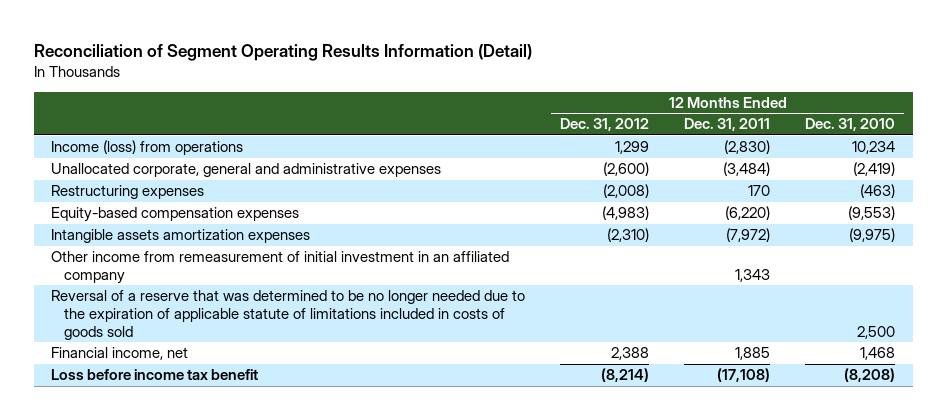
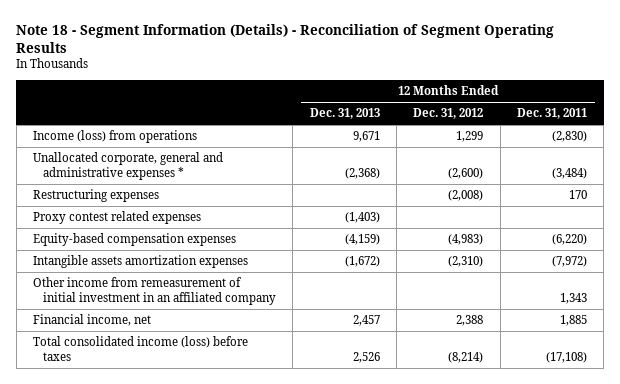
- Reconciliation of Segment Operating Results Information (Detail)
+ Note 18 - Segment Information (Details) - Reconciliation of Segment Operating Results
- | 12 Months Ended Dec. 31, 2012 | 12 Months Ended Dec. 31, 2011 | 12 Months Ended Dec. 31, 2010
+ | 12 Months Ended Dec. 31, 2013 | 12 Months Ended Dec. 31, 2012 | 12 Months Ended Dec. 31, 2011
- Unallocated corporate, general and administrative expenses | (2,600) | (3,484) | (2,419)
+ Unallocated corporate, general and administrative expenses * | (2,368) | (2,600) | (3,484)
+ Proxy contest related expenses | (1,403) | |
- Reversal of a reserve that was determined to be no longer needed due to the expiration of applicable statute of limitations included in costs of goods sold | | | 2,500
- Loss before income tax benefit | (8,214) | (17,108) | (8,208)
+ Total consolidated income (loss) before taxes | 2,526 | (8,214) | (17,108)

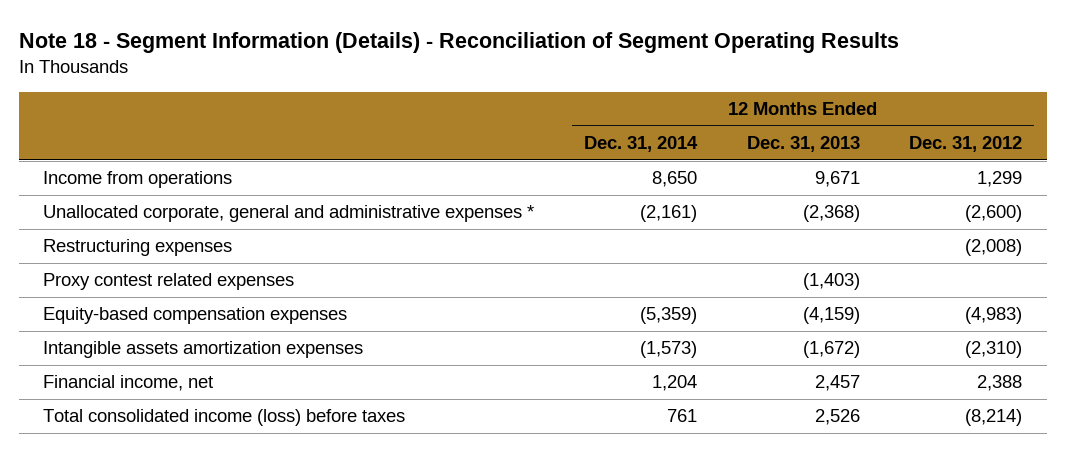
- | 12 Months Ended Dec. 31, 2013 | 12 Months Ended Dec. 31, 2012 | 12 Months Ended Dec. 31, 2011
+ | 12 Months Ended Dec. 31, 2014 | 12 Months Ended Dec. 31, 2013 | 12 Months Ended Dec. 31, 2012
- Income (loss) from operations | 9,671 | 1,299 | (2,830)
+ Income from operations | 8,650 | 9,671 | 1,299
- Other income from remeasurement of initial investment in an affiliated company | | | 1,343

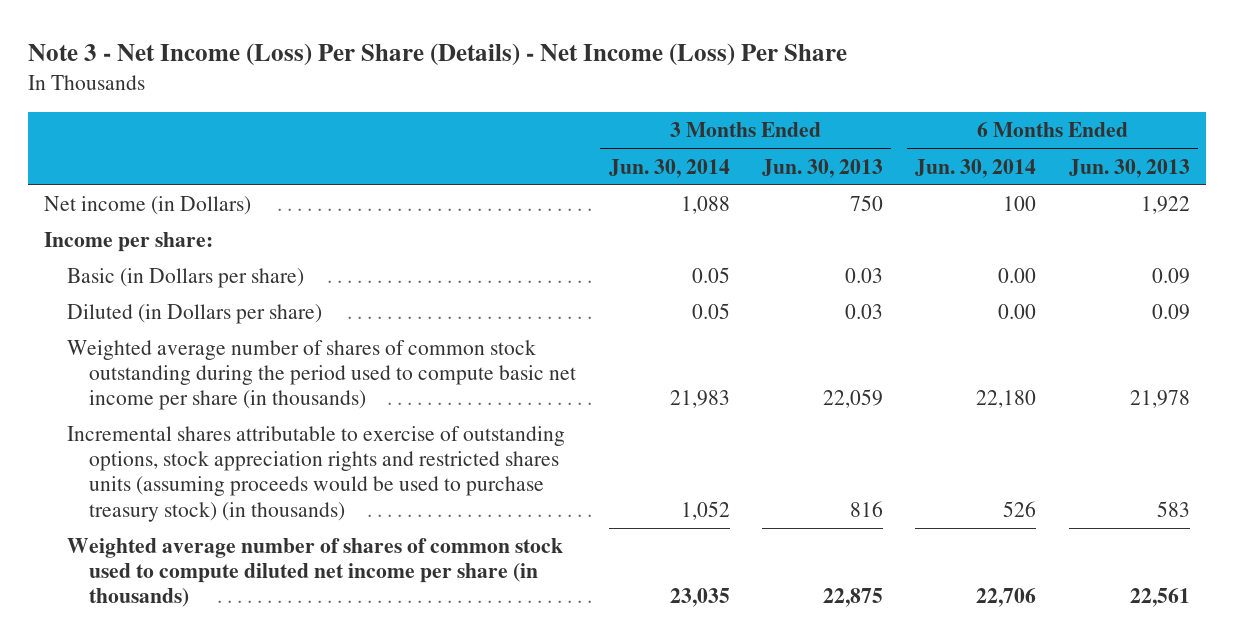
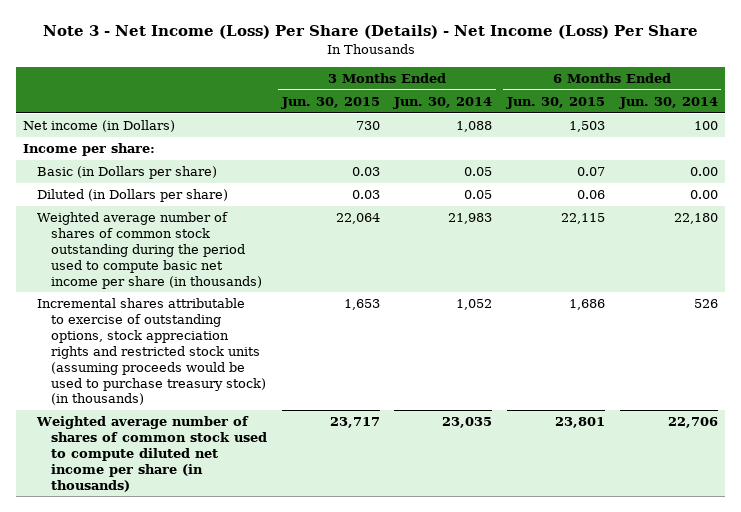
- | 3 Months Ended Jun. 30, 2014 | 3 Months Ended Jun. 30, 2013 | 6 Months Ended Jun. 30, 2014 | 6 Months Ended Jun. 30, 2013
+ | 3 Months Ended Jun. 30, 2015 | 3 Months Ended Jun. 30, 2014 | 6 Months Ended Jun. 30, 2015 | 6 Months Ended Jun. 30, 2014
- Incremental shares attributable to exercise of outstanding options, stock appreciation rights and restricted shares units (assuming proceeds would be used to purchase treasury stock) (in thousands) | 1,052 | 816 | 526 | 583
+ Incremental shares attributable to exercise of outstanding options, stock appreciation rights and restricted stock units (assuming proceeds would be used to purchase treasury stock) (in thousands) | 1,653 | 1,052 | 1,686 | 526

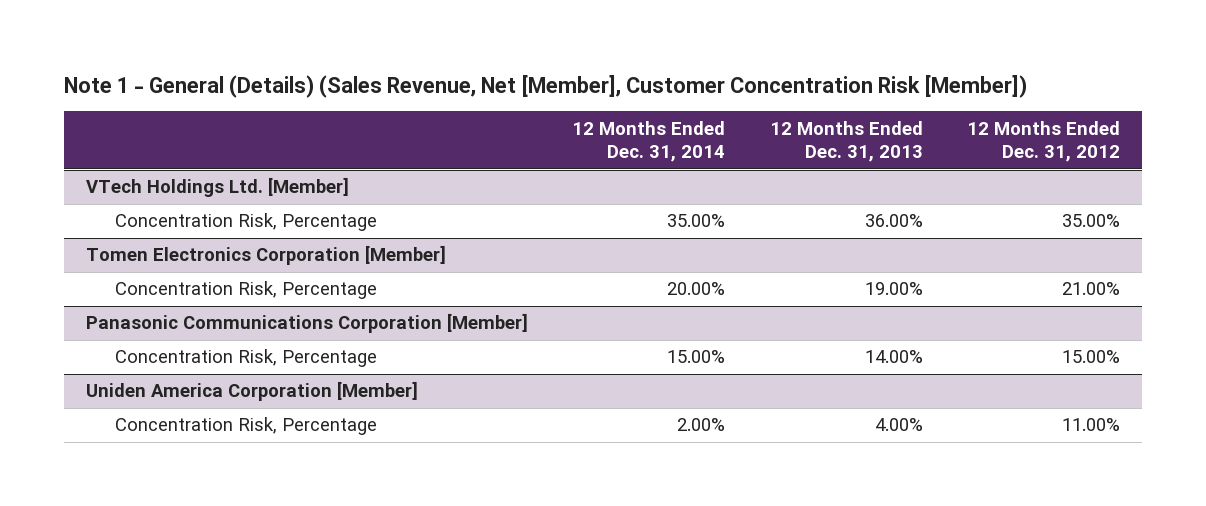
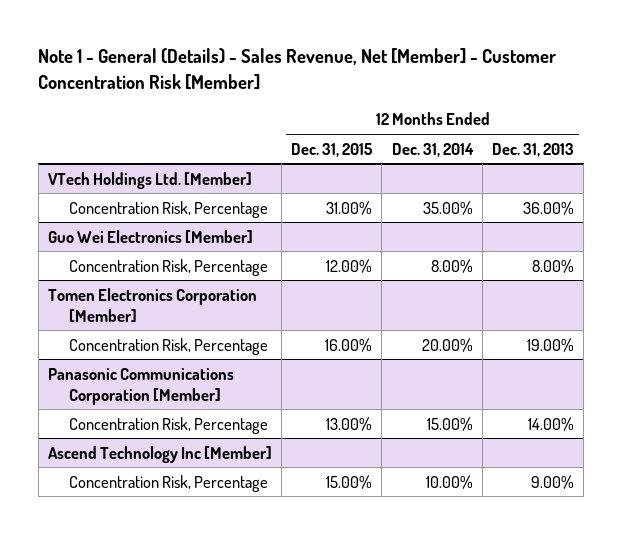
- Note 1 - General (Details) (Sales Revenue, Net [Member], Customer Concentration Risk [Member])
+ Note 1 - General (Details) - Sales Revenue, Net [Member] - Customer Concentration Risk [Member]
- | 12 Months Ended Dec. 31, 2014 | 12 Months Ended Dec. 31, 2013 | 12 Months Ended Dec. 31, 2012
+ | 12 Months Ended Dec. 31, 2015 | 12 Months Ended Dec. 31, 2014 | 12 Months Ended Dec. 31, 2013
+ Guo Wei Electronics [Member]
+ Concentration Risk, Percentage | 12.00% | 8.00% | 8.00%
- Uniden America Corporation [Member]
- Concentration Risk, Percentage | 2.00% | 4.00% | 11.00%
+ Ascend Technology Inc [Member]
+ Concentration Risk, Percentage | 15.00% | 10.00% | 9.00%

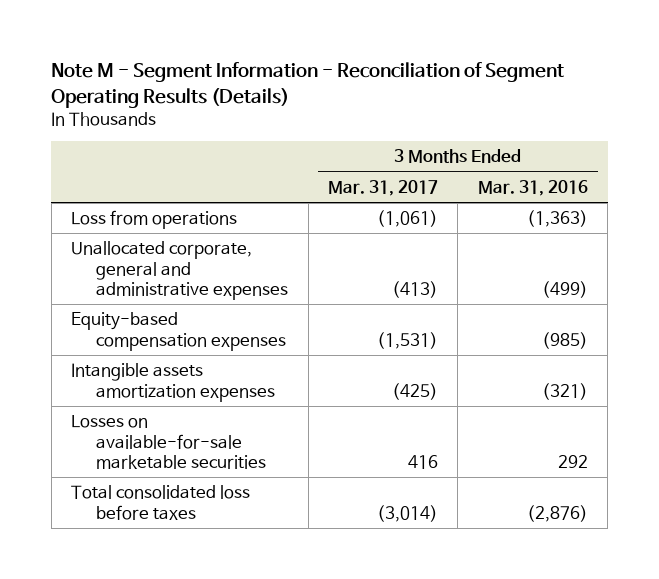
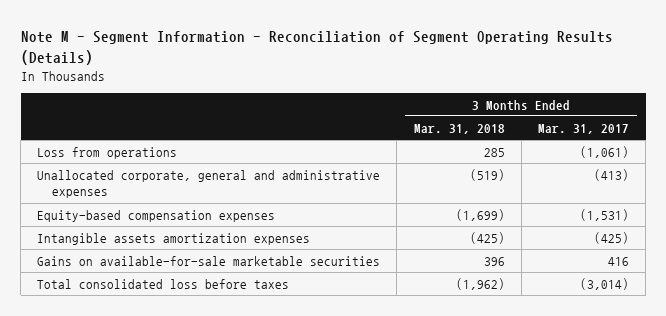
- | 3 Months Ended Mar. 31, 2017 | 3 Months Ended Mar. 31, 2016
+ | 3 Months Ended Mar. 31, 2018 | 3 Months Ended Mar. 31, 2017
- Losses on available-for-sale marketable securities | 416 | 292
+ Gains on available-for-sale marketable securities | 396 | 416

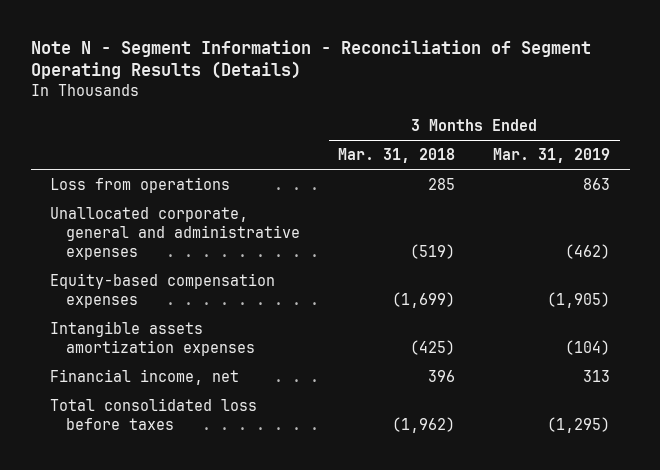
- Note M - Segment Information - Reconciliation of Segment Operating Results (Details)
+ Note N - Segment Information - Reconciliation of Segment Operating Results (Details)
- | 3 Months Ended Mar. 31, 2018 | 3 Months Ended Mar. 31, 2017
+ | 3 Months Ended Mar. 31, 2018 | 3 Months Ended Mar. 31, 2019
- Gains on available-for-sale marketable securities | 396 | 416
+ Financial income, net | 396 | 313

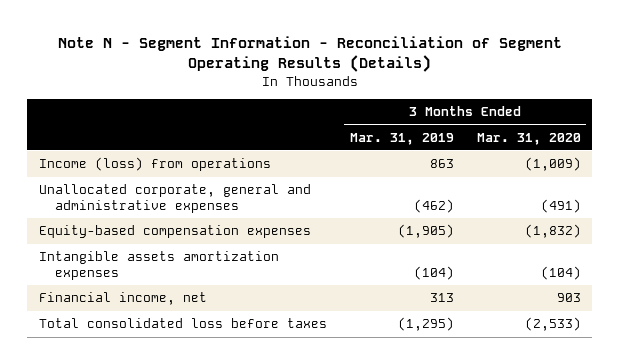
- | 3 Months Ended Mar. 31, 2018 | 3 Months Ended Mar. 31, 2019
+ | 3 Months Ended Mar. 31, 2019 | 3 Months Ended Mar. 31, 2020
- Loss from operations | 285 | 863
+ Income (loss) from operations | 863 | (1,009)

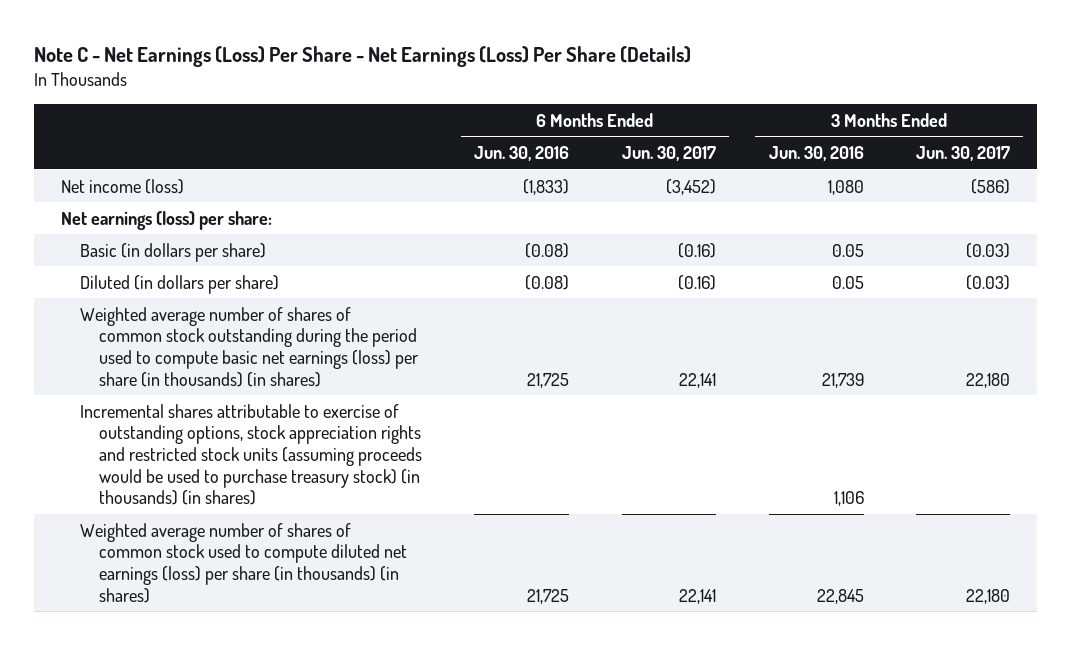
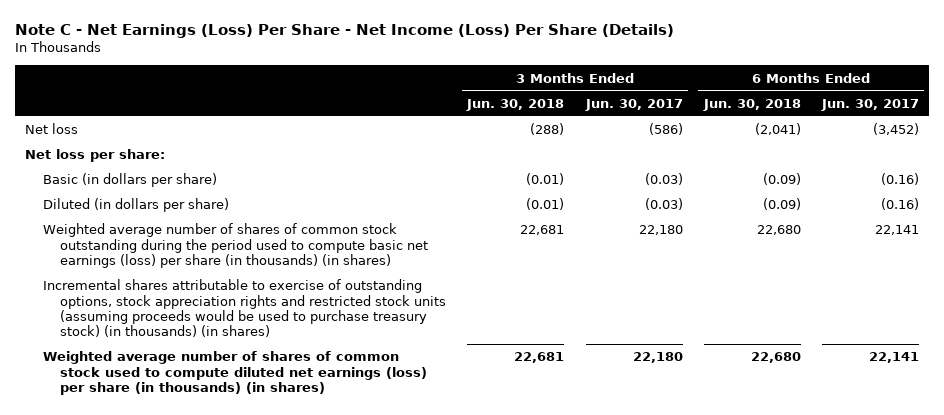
- Note C - Net Earnings (Loss) Per Share - Net Earnings (Loss) Per Share (Details)
+ Note C - Net Earnings (Loss) Per Share - Net Income (Loss) Per Share (Details)
- | 6 Months Ended Jun. 30, 2016 | 6 Months Ended Jun. 30, 2017 | 3 Months Ended Jun. 30, 2016 | 3 Months Ended Jun. 30, 2017
+ | 3 Months Ended Jun. 30, 2018 | 3 Months Ended Jun. 30, 2017 | 6 Months Ended Jun. 30, 2018 | 6 Months Ended Jun. 30, 2017
- Net income (loss) | (1,833) | (3,452) | 1,080 | (586)
- Net earnings (loss) per share:
+ Net loss | (288) | (586) | (2,041) | (3,452)
+ Net loss per share:

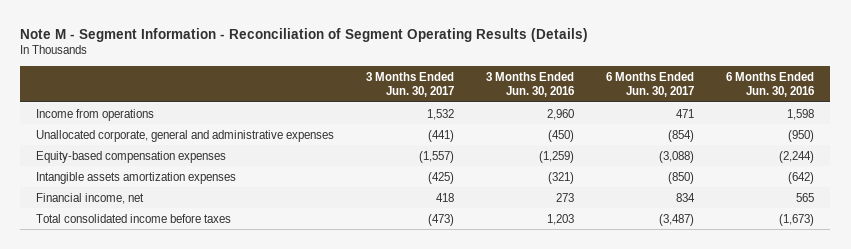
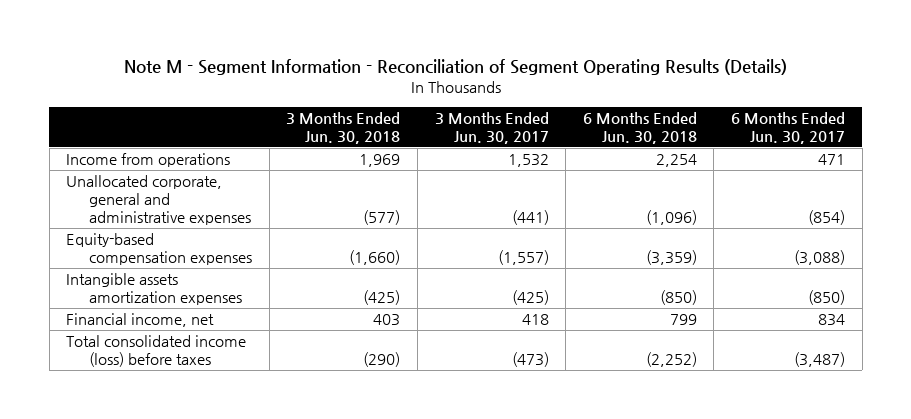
- | 3 Months Ended Jun. 30, 2017 | 3 Months Ended Jun. 30, 2016 | 6 Months Ended Jun. 30, 2017 | 6 Months Ended Jun. 30, 2016
+ | 3 Months Ended Jun. 30, 2018 | 3 Months Ended Jun. 30, 2017 | 6 Months Ended Jun. 30, 2018 | 6 Months Ended Jun. 30, 2017
- Total consolidated income before taxes | (473) | 1,203 | (3,487) | (1,673)
+ Total consolidated income (loss) before taxes | (290) | (473) | (2,252) | (3,487)

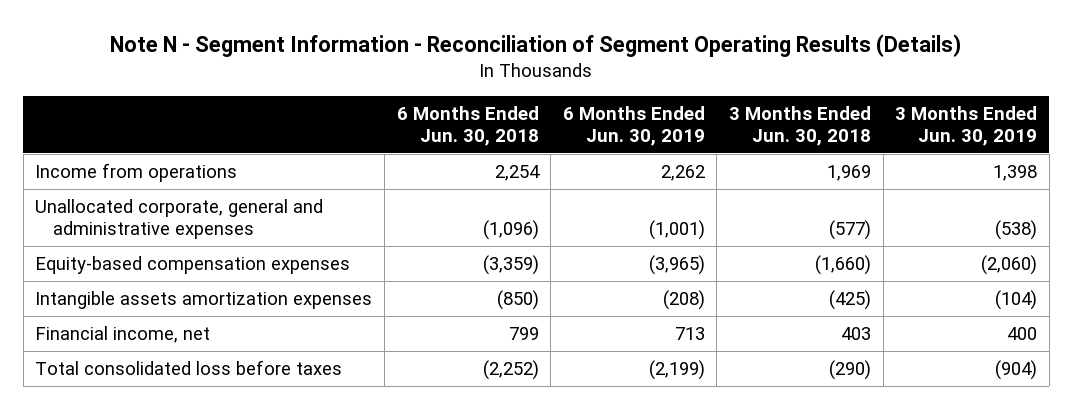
- Note M - Segment Information - Reconciliation of Segment Operating Results (Details)
+ Note N - Segment Information - Reconciliation of Segment Operating Results (Details)
- | 3 Months Ended Jun. 30, 2018 | 3 Months Ended Jun. 30, 2017 | 6 Months Ended Jun. 30, 2018 | 6 Months Ended Jun. 30, 2017
+ | 6 Months Ended Jun. 30, 2018 | 6 Months Ended Jun. 30, 2019 | 3 Months Ended Jun. 30, 2018 | 3 Months Ended Jun. 30, 2019
- Total consolidated income (loss) before taxes | (290) | (473) | (2,252) | (3,487)
+ Total consolidated loss before taxes | (2,252) | (2,199) | (290) | (904)

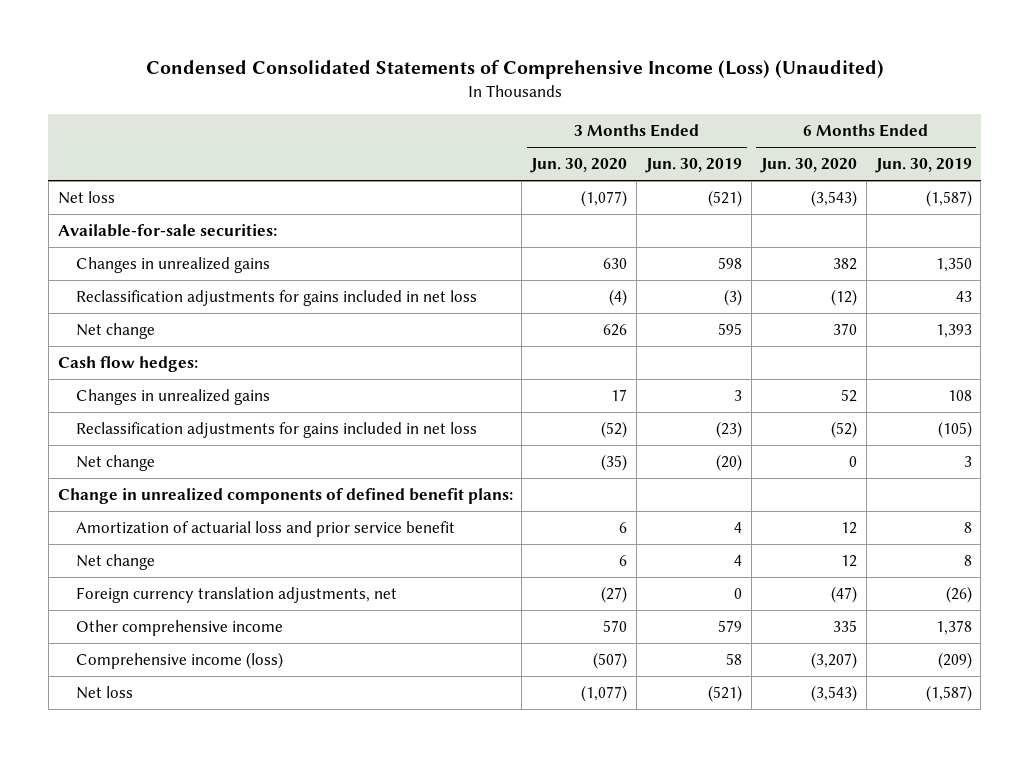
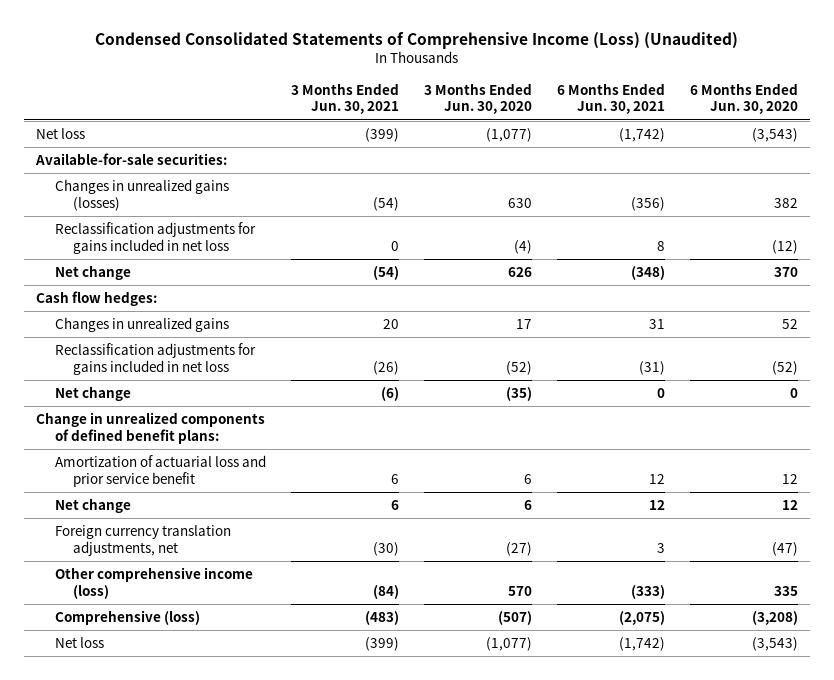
- | 3 Months Ended Jun. 30, 2020 | 3 Months Ended Jun. 30, 2019 | 6 Months Ended Jun. 30, 2020 | 6 Months Ended Jun. 30, 2019
+ | 3 Months Ended Jun. 30, 2021 | 3 Months Ended Jun. 30, 2020 | 6 Months Ended Jun. 30, 2021 | 6 Months Ended Jun. 30, 2020
- Changes in unrealized gains | 630 | 598 | 382 | 1,350
+ Changes in unrealized gains (losses) | (54) | 630 | (356) | 382
- Other comprehensive income | 570 | 579 | 335 | 1,378
- Comprehensive income (loss) | (507) | 58 | (3,207) | (209)
+ Other comprehensive income (loss) | (84) | 570 | (333) | 335
+ Comprehensive (loss) | (483) | (507) | (2,075) | (3,208)

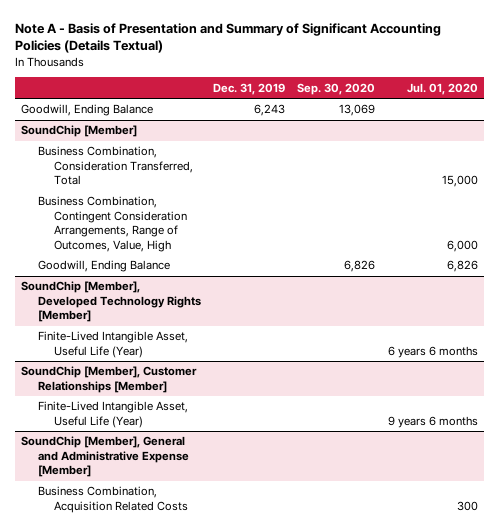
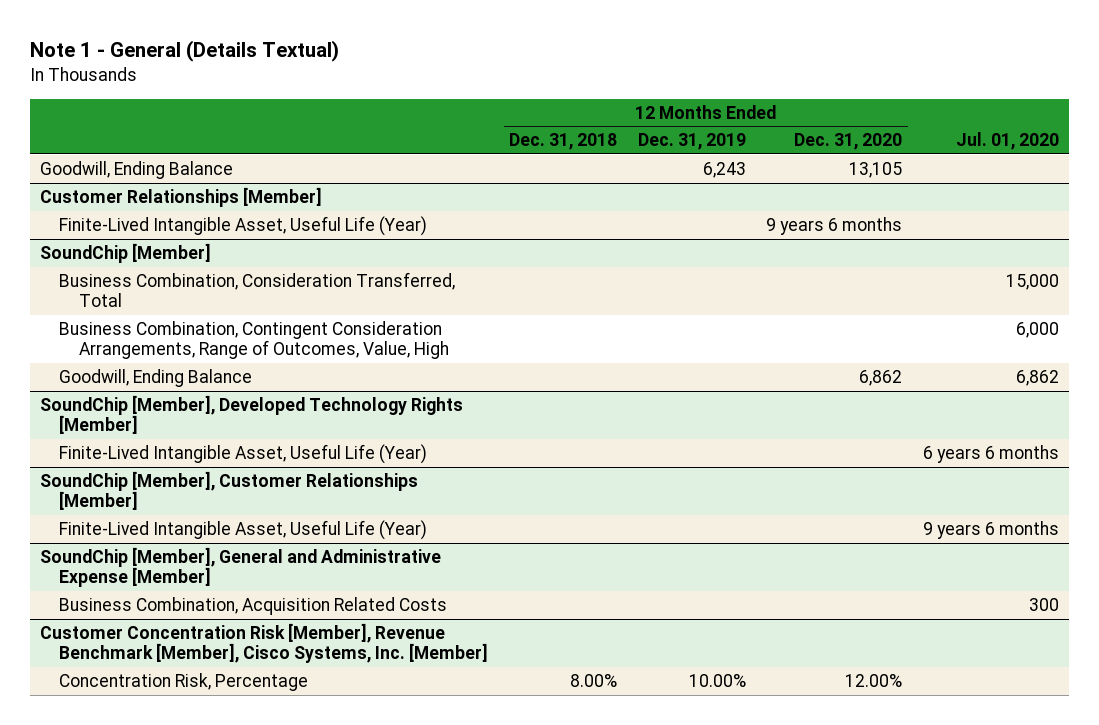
- Note A - Basis of Presentation and Summary of Significant Accounting Policies (Details Textual)
+ Note 1 - General (Details Textual)
- | Dec. 31, 2019 | Sep. 30, 2020 | Jul. 01, 2020
+ | 12 Months Ended Dec. 31, 2018 | 12 Months Ended Dec. 31, 2019 | 12 Months Ended Dec. 31, 2020 | Jul. 01, 2020
+ Customer Relationships [Member]
+ Finite-Lived Intangible Asset, Useful Life (Year) | | | 9 years 6 months |
@ SoundChip [Member]
- Goodwill, Ending Balance | | 6,826 | 6,826
+ Goodwill, Ending Balance | | | 6,862 | 6,862
+ Customer Concentration Risk [Member], Revenue Benchmark [Member], Cisco Systems, Inc. [Member]
+ Concentration Risk, Percentage | 8.00% | 10.00% | 12.00% |

